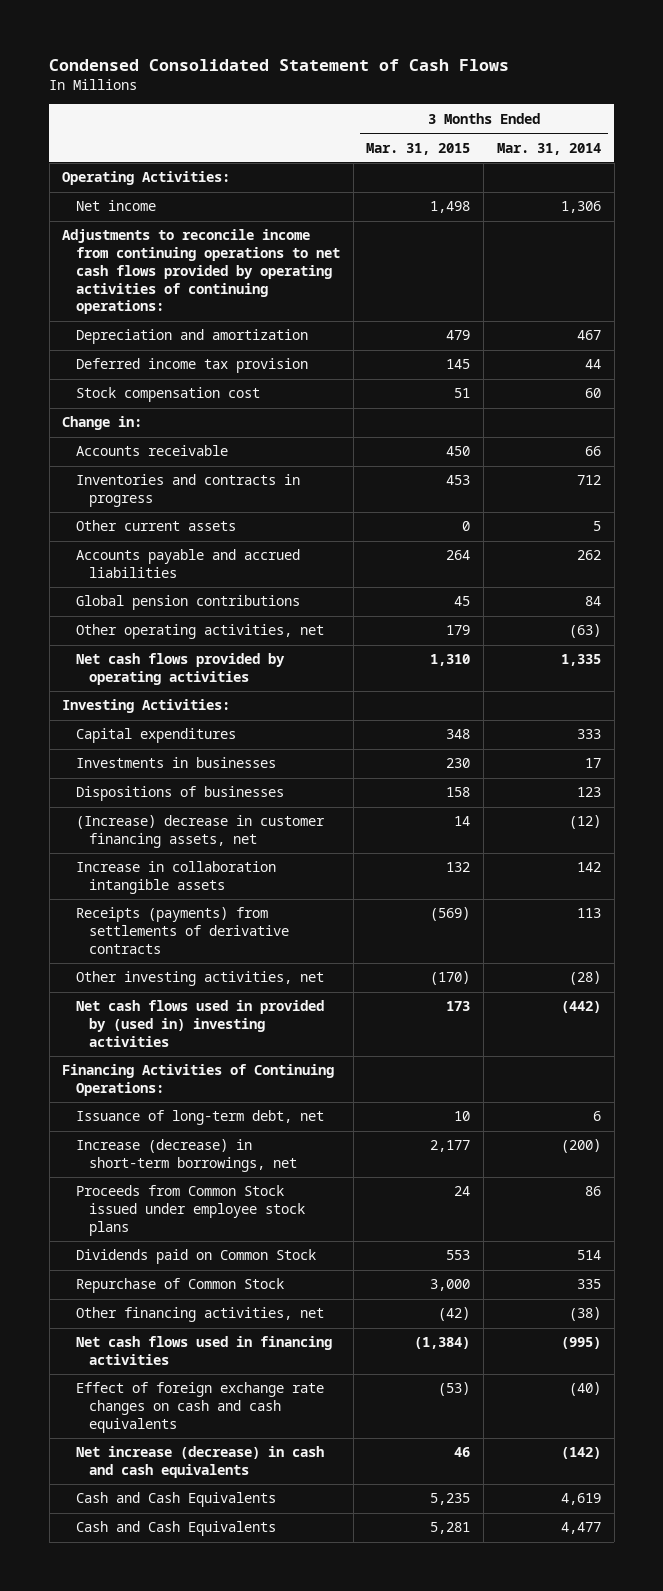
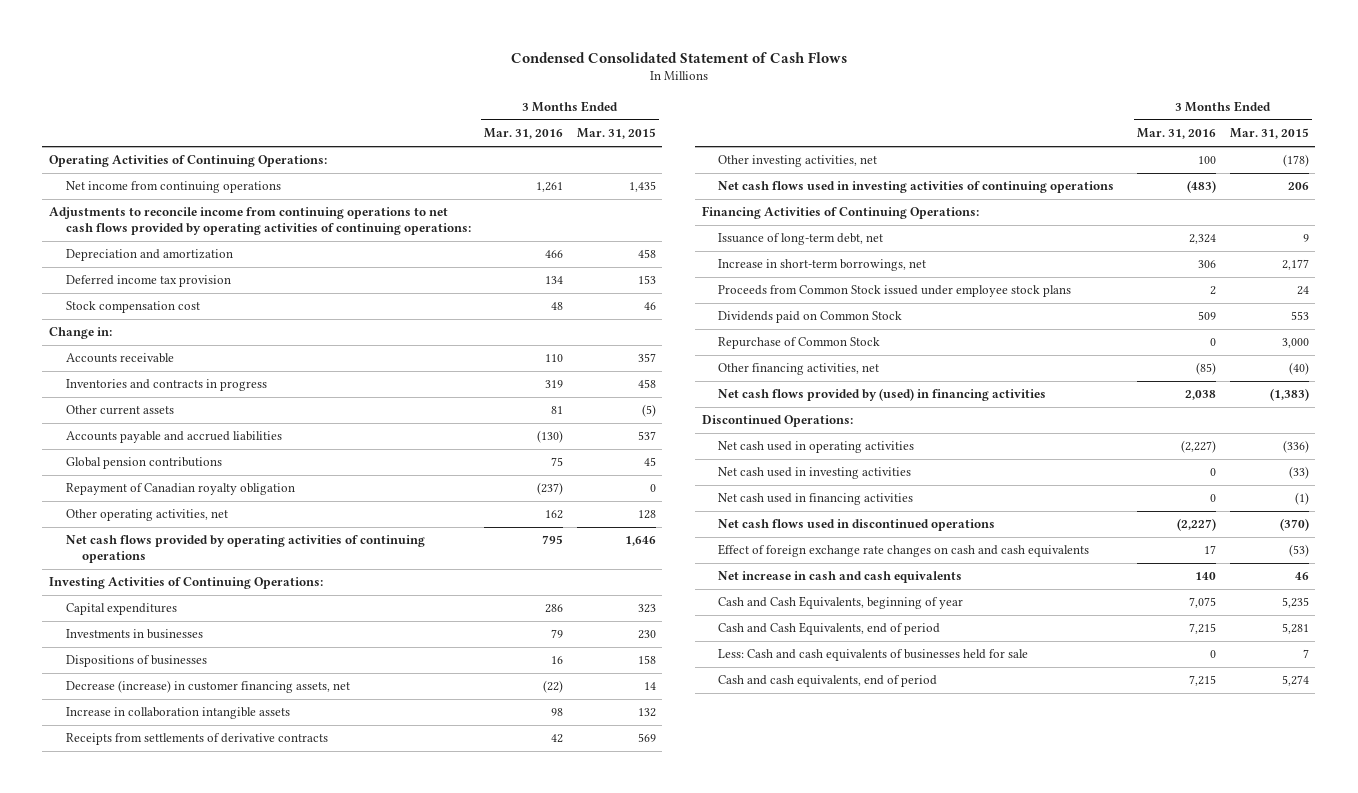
- | 3 Months Ended Mar. 31, 2015 | 3 Months Ended Mar. 31, 2014
+ | 3 Months Ended Mar. 31, 2016 | 3 Months Ended Mar. 31, 2015
- Operating Activities:
- Net income | 1,498 | 1,306
+ Operating Activities of Continuing Operations:
+ Net income from continuing operations | 1,261 | 1,435
- Depreciation and amortization | 479 | 467
- Deferred income tax provision | 145 | 44
- Stock compensation cost | 51 | 60
+ Depreciation and amortization | 466 | 458
+ Deferred income tax provision | 134 | 153
+ Stock compensation cost | 48 | 46
- Accounts receivable | 450 | 66
- Inventories and contracts in progress | 453 | 712
- Other current assets | 0 | 5
- Accounts payable and accrued liabilities | 264 | 262
+ Accounts receivable | 110 | 357
+ Inventories and contracts in progress | 319 | 458
+ Other current assets | 81 | (5)
+ Accounts payable and accrued liabilities | (130) | 537
- Other operating activities, net | 179 | (63)
- Net cash flows provided by operating activities | 1,310 | 1,335
- Investing Activities:
- Capital expenditures | 348 | 333
+ Repayment of Canadian royalty obligation | (237) | 0
+ Other operating activities, net | 162 | 128
+ Net cash flows provided by operating activities of continuing operations | 795 | 1,646
+ Investing Activities of Continuing Operations:
+ Capital expenditures | 286 | 323
- (Increase) decrease in customer financing assets, net | 14 | (12)
+ Decrease (increase) in customer financing assets, net | (22) | 14
- Receipts (payments) from settlements of derivative contracts | (569) | 113
- Other investing activities, net | (170) | (28)
- Net cash flows used in provided by (used in) investing activities | 173 | (442)
+ Receipts from settlements of derivative contracts | 42 | 569
+ Other investing activities, net | 100 | (178)
+ Net cash flows used in investing activities of continuing operations | (483) | 206
- Issuance of long-term debt, net | 10 | 6
- Increase (decrease) in short-term borrowings, net | 2,177 | (200)
+ Issuance of long-term debt, net | 2,324 | 9
+ Increase in short-term borrowings, net | 306 | 2,177
- Other financing activities, net | (42) | (38)
- Net cash flows used in financing activities | (1,384) | (995)
+ Other financing activities, net | (85) | (40)
+ Net cash flows provided by (used) in financing activities | 2,038 | (1,383)
+ Discontinued Operations:
+ Net cash used in operating activities | (2,227) | (336)
+ Net cash used in investing activities | 0 | (33)
+ Net cash used in financing activities | 0 | (1)
+ Net cash flows used in discontinued operations | (2,227) | (370)
- Net increase (decrease) in cash and cash equivalents | 46 | (142)
- Cash and Cash Equivalents | 5,235 | 4,619
- Cash and Cash Equivalents | 5,281 | 4,477
+ Net increase in cash and cash equivalents | 140 | 46
+ Cash and Cash Equivalents, beginning of year | 7,075 | 5,235
+ Cash and Cash Equivalents, end of period | 7,215 | 5,281
+ Less: Cash and cash equivalents of businesses held for sale | 0 | 7
+ Cash and cash equivalents, end of period | 7,215 | 5,274

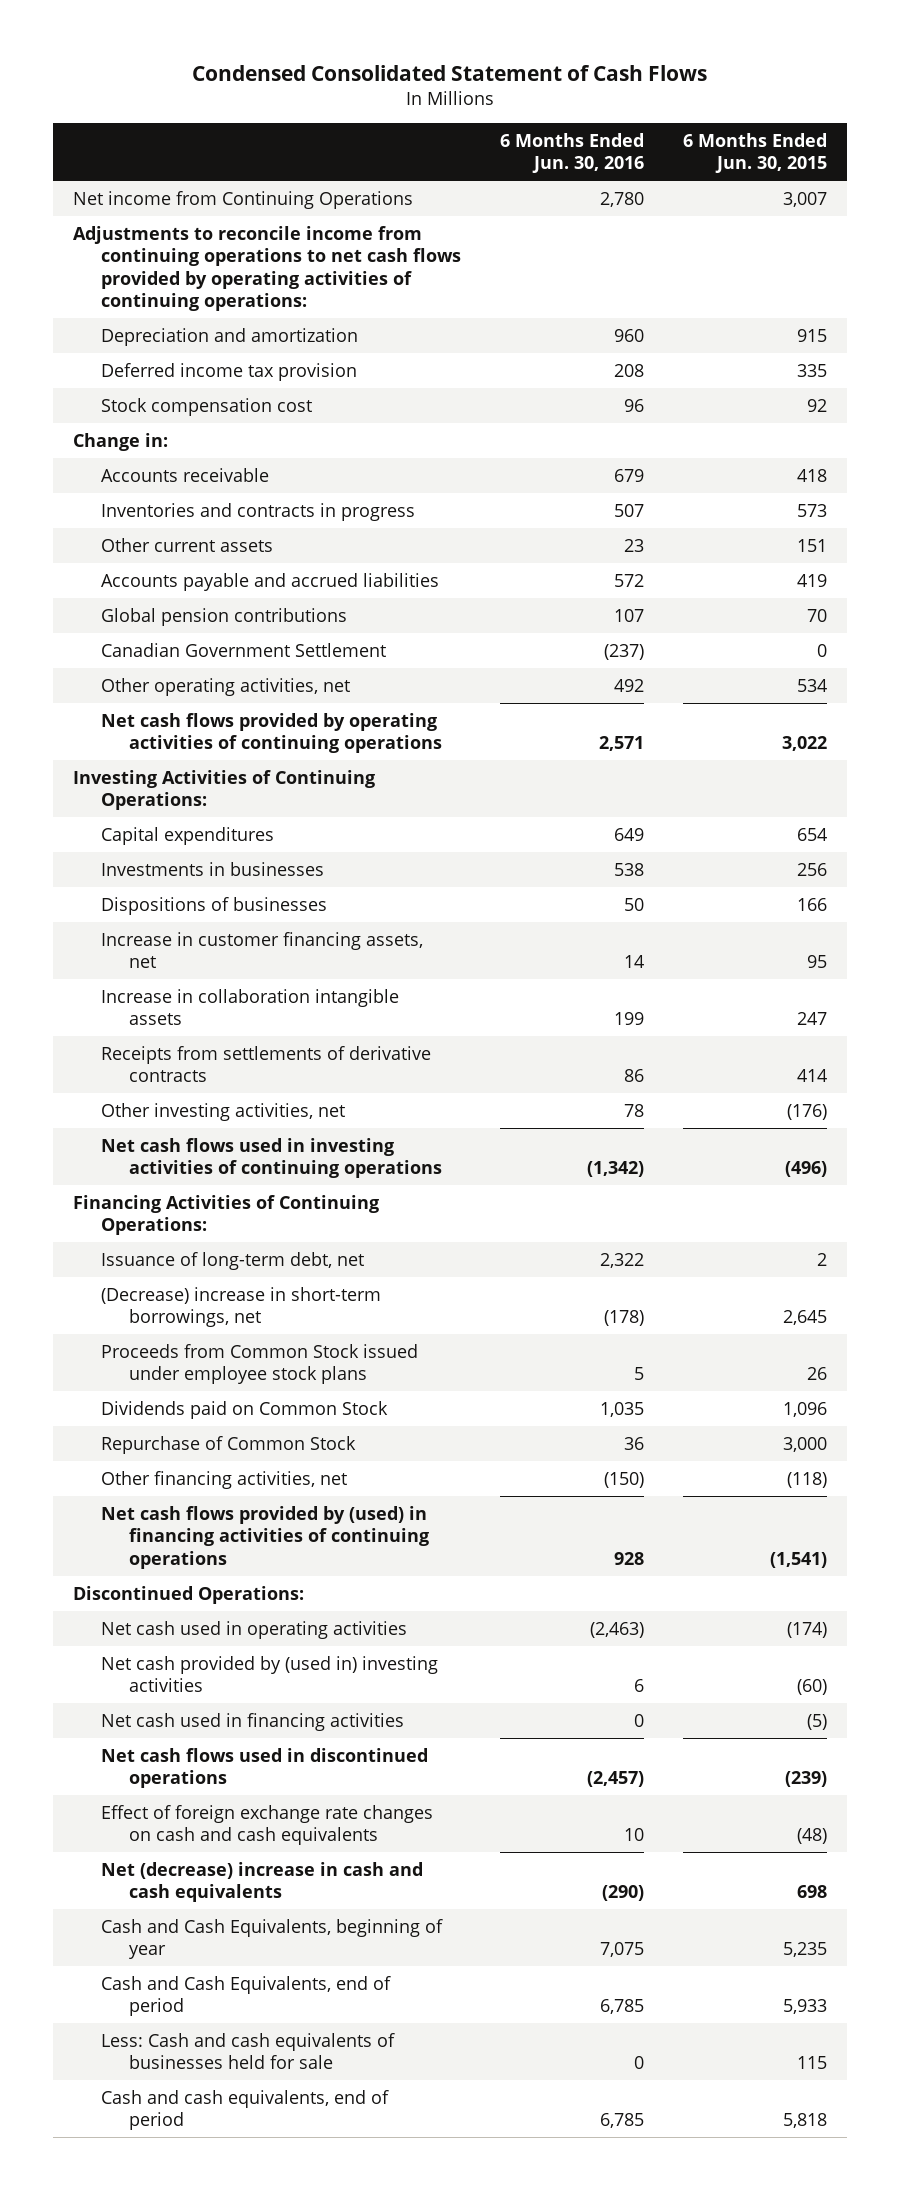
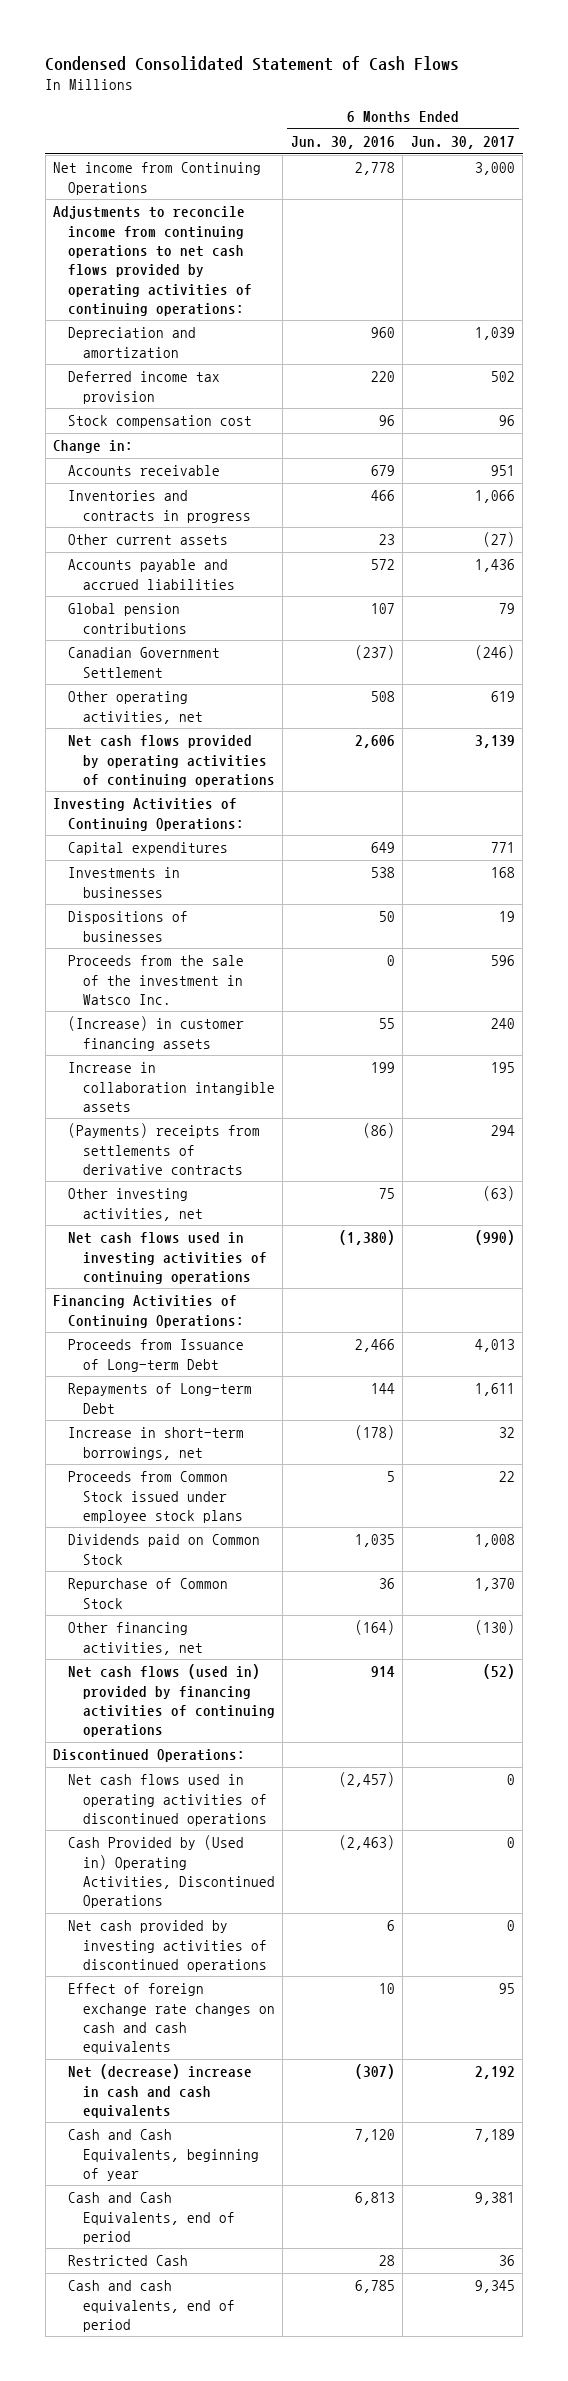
- | 6 Months Ended Jun. 30, 2016 | 6 Months Ended Jun. 30, 2015
+ | 6 Months Ended Jun. 30, 2016 | 6 Months Ended Jun. 30, 2017
- Net income from Continuing Operations | 2,780 | 3,007
+ Net income from Continuing Operations | 2,778 | 3,000
- Deferred income tax provision | 208 | 335
+ Deferred income tax provision | 220 | 502
- Inventories and contracts in progress | 507 | 573
+ Inventories and contracts in progress | 466 | 1,066
- Other operating activities, net | 492 | 534
- Net cash flows provided by operating activities of continuing operations | 2,571 | 3,022
+ Other operating activities, net | 508 | 619
+ Net cash flows provided by operating activities of continuing operations | 2,606 | 3,139
- Increase in customer financing assets, net | 14 | 95
+ Proceeds from the sale of the investment in Watsco Inc. | 0 | 596
+ (Increase) in customer financing assets | 55 | 240
- Receipts from settlements of derivative contracts | 86 | 414
- Other investing activities, net | 78 | (176)
- Net cash flows used in investing activities of continuing operations | (1,342) | (496)
+ (Payments) receipts from settlements of derivative contracts | (86) | 294
+ Other investing activities, net | 75 | (63)
+ Net cash flows used in investing activities of continuing operations | (1,380) | (990)
- Issuance of long-term debt, net | 2,322 | 2
- (Decrease) increase in short-term borrowings, net | (178) | 2,645
+ Proceeds from Issuance of Long-term Debt | 2,466 | 4,013
+ Repayments of Long-term Debt | 144 | 1,611
+ Increase in short-term borrowings, net | (178) | 32
- Other financing activities, net | (150) | (118)
- Net cash flows provided by (used) in financing activities of continuing operations | 928 | (1,541)
+ Other financing activities, net | (164) | (130)
+ Net cash flows (used in) provided by financing activities of continuing operations | 914 | (52)
- Net cash used in operating activities | (2,463) | (174)
- Net cash provided by (used in) investing activities | 6 | (60)
- Net cash used in financing activities | 0 | (5)
- Net cash flows used in discontinued operations | (2,457) | (239)
+ Net cash flows used in operating activities of discontinued operations | (2,457) | 0
+ Cash Provided by (Used in) Operating Activities, Discontinued Operations | (2,463) | 0
+ Net cash provided by investing activities of discontinued operations | 6 | 0
- Net (decrease) increase in cash and cash equivalents | (290) | 698
- Cash and Cash Equivalents, beginning of year | 7,075 | 5,235
- Cash and Cash Equivalents, end of period | 6,785 | 5,933
- Less: Cash and cash equivalents of businesses held for sale | 0 | 115
+ Net (decrease) increase in cash and cash equivalents | (307) | 2,192
+ Cash and Cash Equivalents, beginning of year | 7,120 | 7,189
+ Cash and Cash Equivalents, end of period | 6,813 | 9,381
+ Restricted Cash | 28 | 36

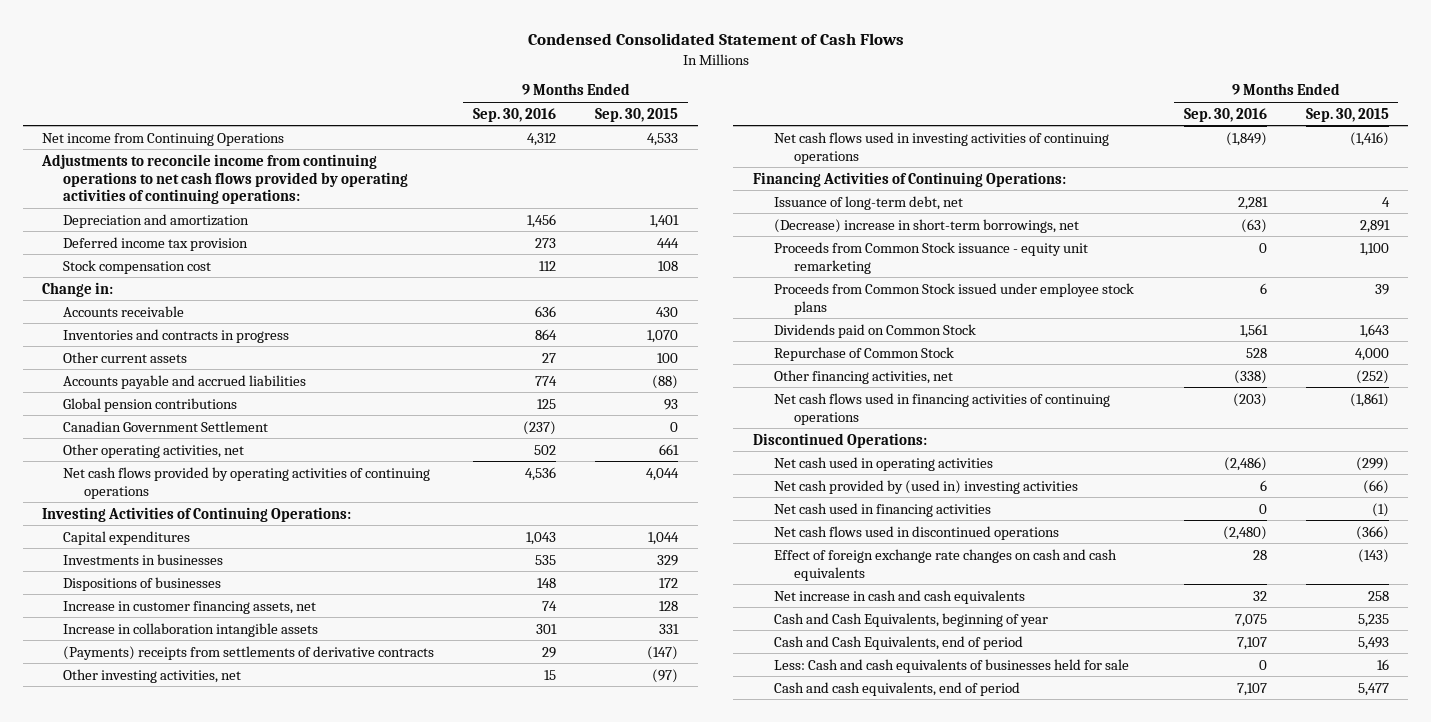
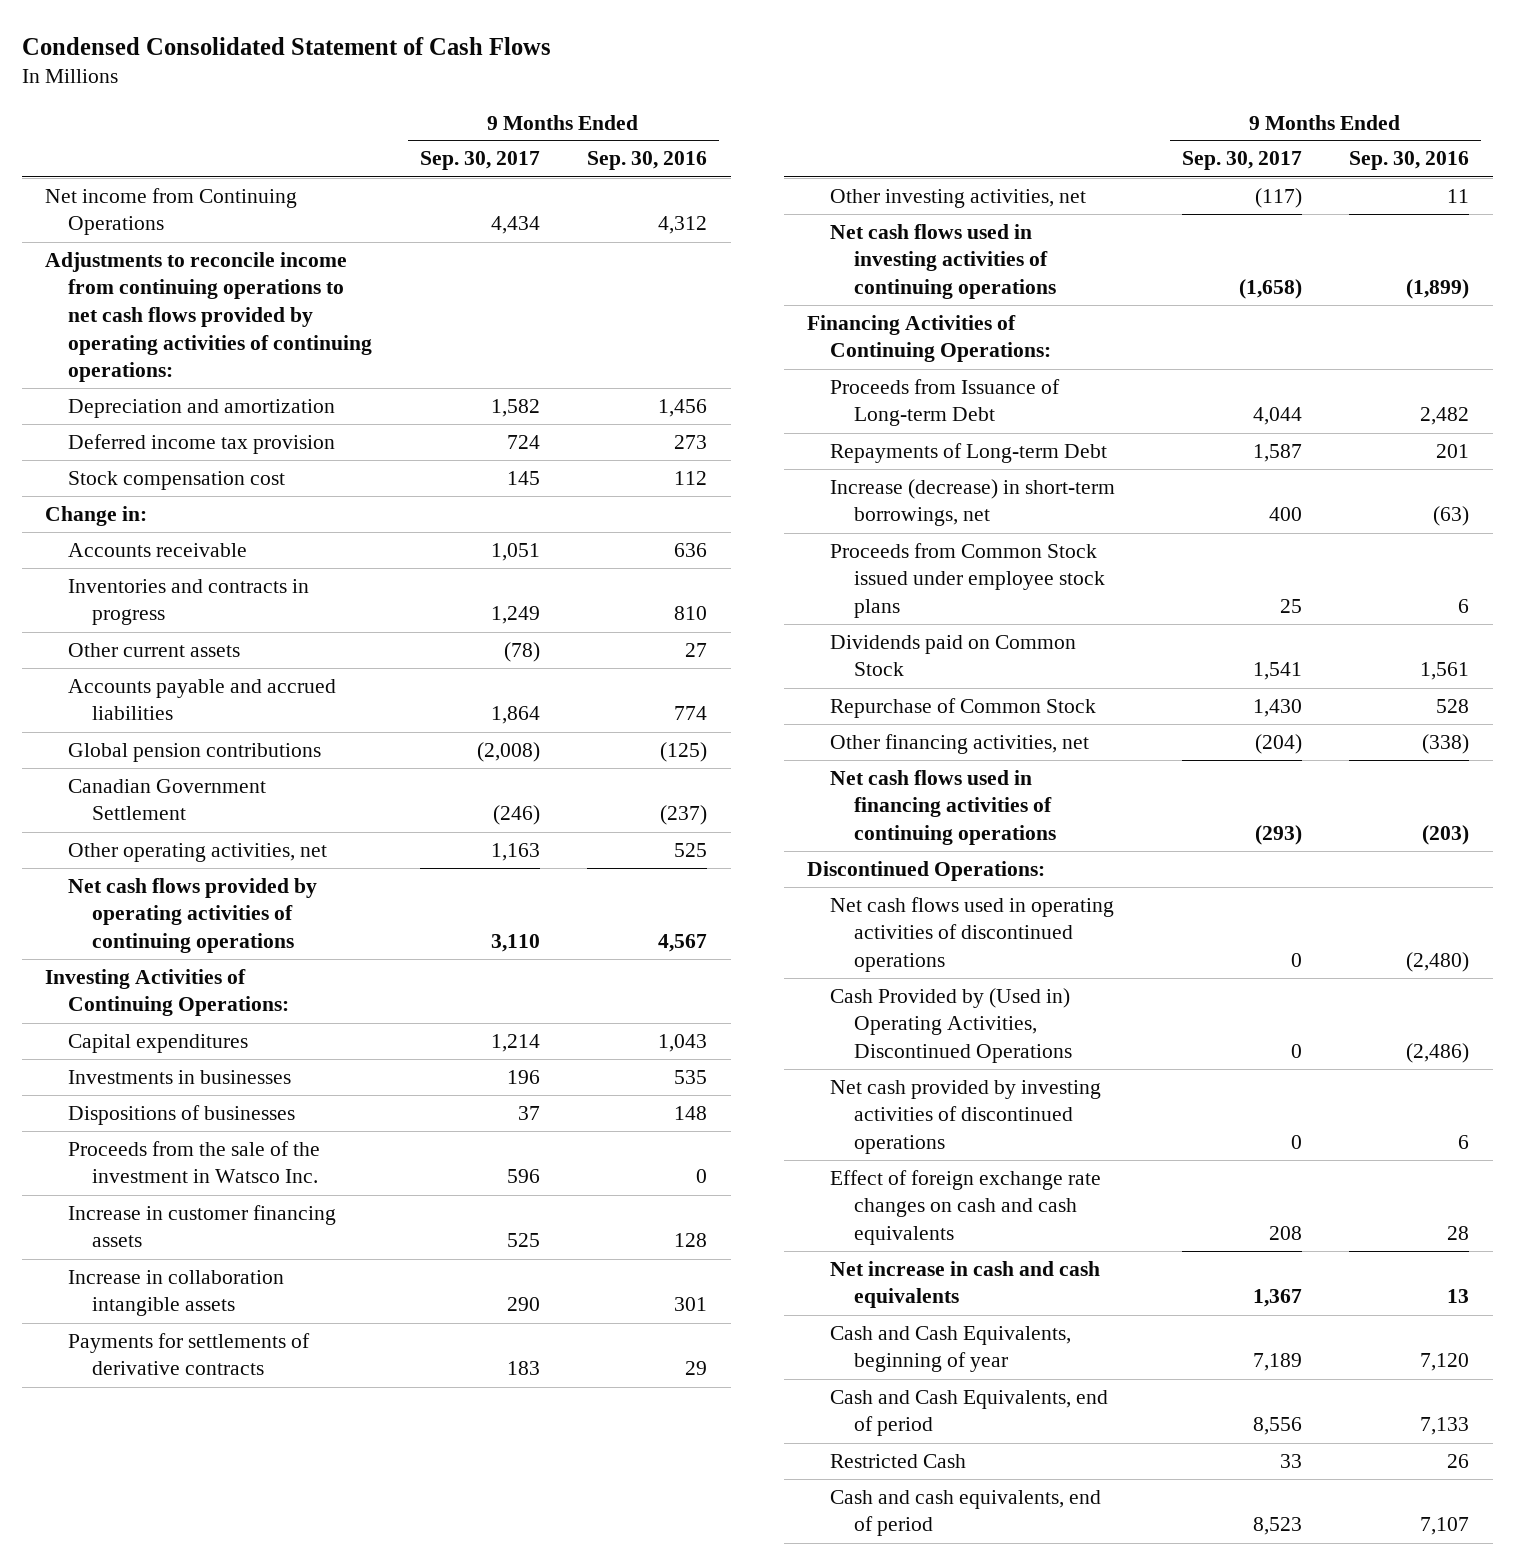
- | 9 Months Ended Sep. 30, 2016 | 9 Months Ended Sep. 30, 2015
+ | 9 Months Ended Sep. 30, 2017 | 9 Months Ended Sep. 30, 2016
- Inventories and contracts in progress | 864 | 1,070
+ Inventories and contracts in progress | 1,249 | 810
- Global pension contributions | 125 | 93
+ Global pension contributions | (2,008) | (125)
- Other operating activities, net | 502 | 661
- Net cash flows provided by operating activities of continuing operations | 4,536 | 4,044
+ Other operating activities, net | 1,163 | 525
+ Net cash flows provided by operating activities of continuing operations | 3,110 | 4,567
- Increase in customer financing assets, net | 74 | 128
+ Proceeds from the sale of the investment in Watsco Inc. | 596 | 0
+ Increase in customer financing assets | 525 | 128
- (Payments) receipts from settlements of derivative contracts | 29 | (147)
- Other investing activities, net | 15 | (97)
- Net cash flows used in investing activities of continuing operations | (1,849) | (1,416)
+ Payments for settlements of derivative contracts | 183 | 29
+ Other investing activities, net | (117) | 11
+ Net cash flows used in investing activities of continuing operations | (1,658) | (1,899)
- Issuance of long-term debt, net | 2,281 | 4
- (Decrease) increase in short-term borrowings, net | (63) | 2,891
- Proceeds from Common Stock issuance - equity unit remarketing | 0 | 1,100
+ Proceeds from Issuance of Long-term Debt | 4,044 | 2,482
+ Repayments of Long-term Debt | 1,587 | 201
+ Increase (decrease) in short-term borrowings, net | 400 | (63)
- Net cash used in operating activities | (2,486) | (299)
- Net cash provided by (used in) investing activities | 6 | (66)
- Net cash used in financing activities | 0 | (1)
- Net cash flows used in discontinued operations | (2,480) | (366)
+ Net cash flows used in operating activities of discontinued operations | 0 | (2,480)
+ Cash Provided by (Used in) Operating Activities, Discontinued Operations | 0 | (2,486)
+ Net cash provided by investing activities of discontinued operations | 0 | 6
- Net increase in cash and cash equivalents | 32 | 258
- Cash and Cash Equivalents, beginning of year | 7,075 | 5,235
- Cash and Cash Equivalents, end of period | 7,107 | 5,493
- Less: Cash and cash equivalents of businesses held for sale | 0 | 16
+ Net increase in cash and cash equivalents | 1,367 | 13
+ Cash and Cash Equivalents, beginning of year | 7,189 | 7,120
+ Cash and Cash Equivalents, end of period | 8,556 | 7,133
+ Restricted Cash | 33 | 26

